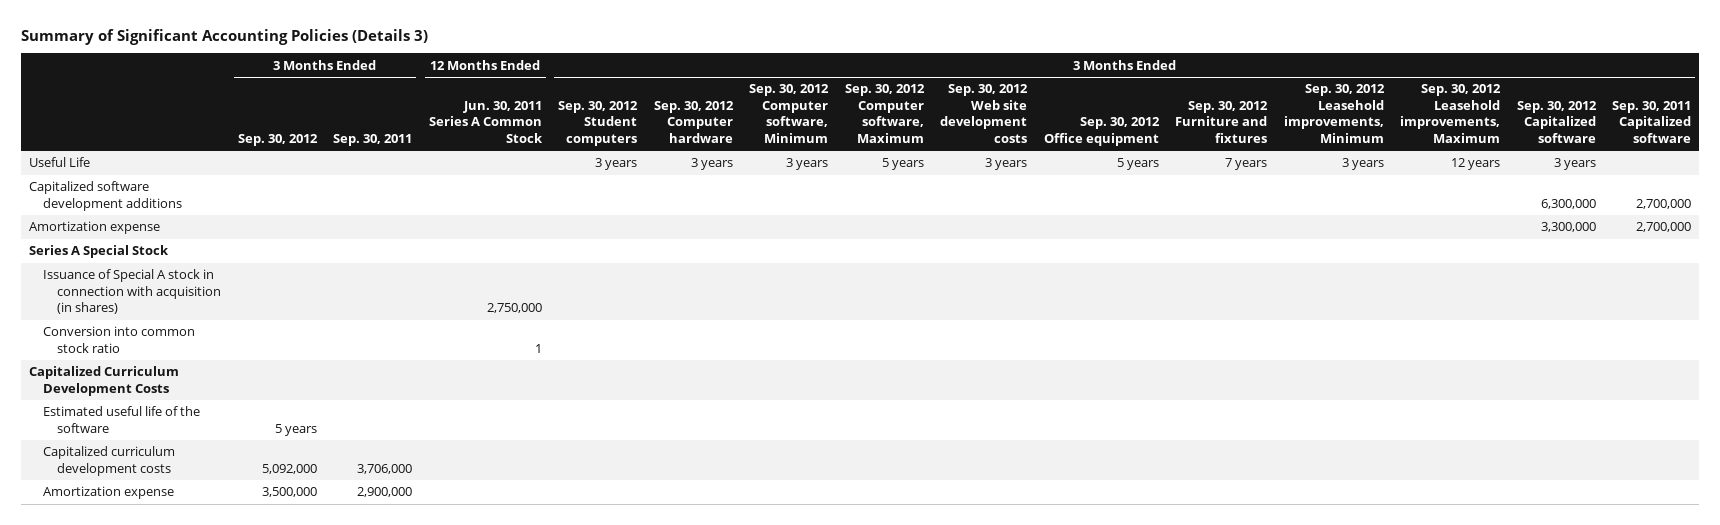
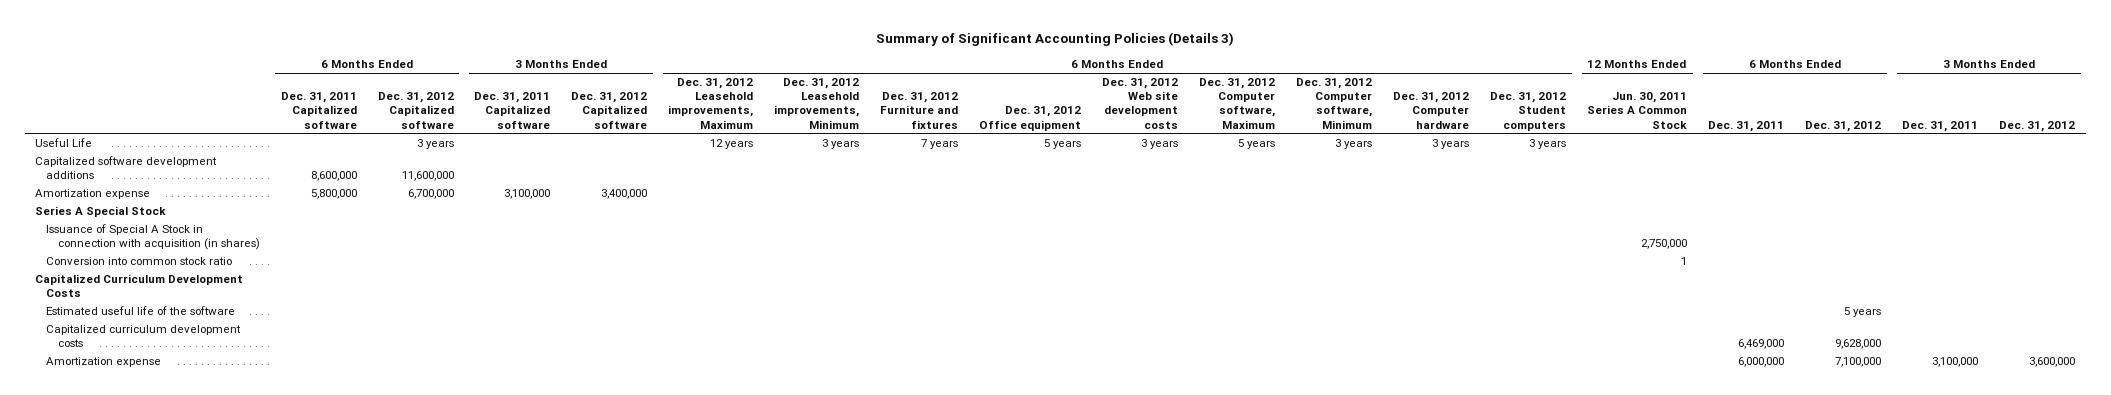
- | 3 Months Ended Sep. 30, 2012 | 3 Months Ended Sep. 30, 2011 | 12 Months Ended Jun. 30, 2011 Series A Common Stock | 3 Months Ended Sep. 30, 2012 Student computers | 3 Months Ended Sep. 30, 2012 Computer hardware | 3 Months Ended Sep. 30, 2012 Computer software, Minimum | 3 Months Ended Sep. 30, 2012 Computer software, Maximum | 3 Months Ended Sep. 30, 2012 Web site development costs | 3 Months Ended Sep. 30, 2012 Office equipment | 3 Months Ended Sep. 30, 2012 Furniture and fixtures | 3 Months Ended Sep. 30, 2012 Leasehold improvements, Minimum | 3 Months Ended Sep. 30, 2012 Leasehold improvements, Maximum | 3 Months Ended Sep. 30, 2012 Capitalized software | 3 Months Ended Sep. 30, 2011 Capitalized software
+ | 6 Months Ended Dec. 31, 2011 Capitalized software | 6 Months Ended Dec. 31, 2012 Capitalized software | 3 Months Ended Dec. 31, 2011 Capitalized software | 3 Months Ended Dec. 31, 2012 Capitalized software | 6 Months Ended Dec. 31, 2012 Leasehold improvements, Maximum | 6 Months Ended Dec. 31, 2012 Leasehold improvements, Minimum | 6 Months Ended Dec. 31, 2012 Furniture and fixtures | 6 Months Ended Dec. 31, 2012 Office equipment | 6 Months Ended Dec. 31, 2012 Web site development costs | 6 Months Ended Dec. 31, 2012 Computer software, Maximum | 6 Months Ended Dec. 31, 2012 Computer software, Minimum | 6 Months Ended Dec. 31, 2012 Computer hardware | 6 Months Ended Dec. 31, 2012 Student computers | 12 Months Ended Jun. 30, 2011 Series A Common Stock | 6 Months Ended Dec. 31, 2011 | 6 Months Ended Dec. 31, 2012 | 3 Months Ended Dec. 31, 2011 | 3 Months Ended Dec. 31, 2012
- Issuance of Special A stock in connection with acquisition (in shares) | | | 2,750,000 | | | | | | | | | | |
+ Issuance of Special A Stock in connection with acquisition (in shares) | | | | | | | | | | | | | | 2,750,000 | | | |

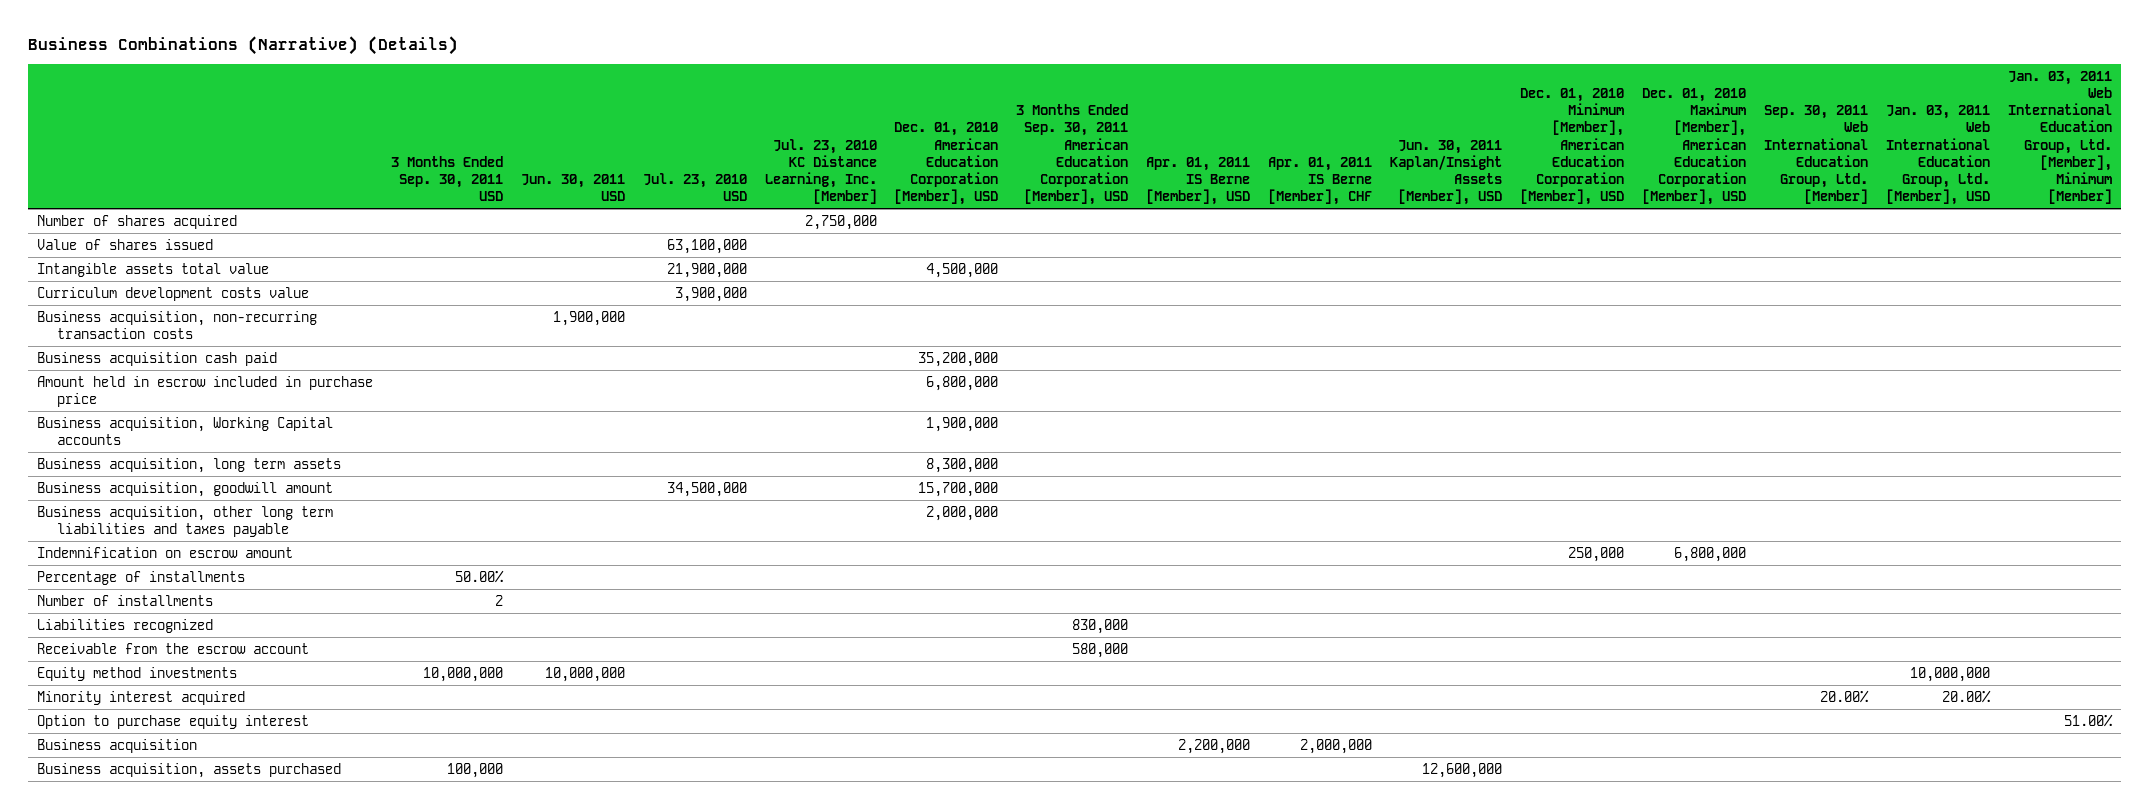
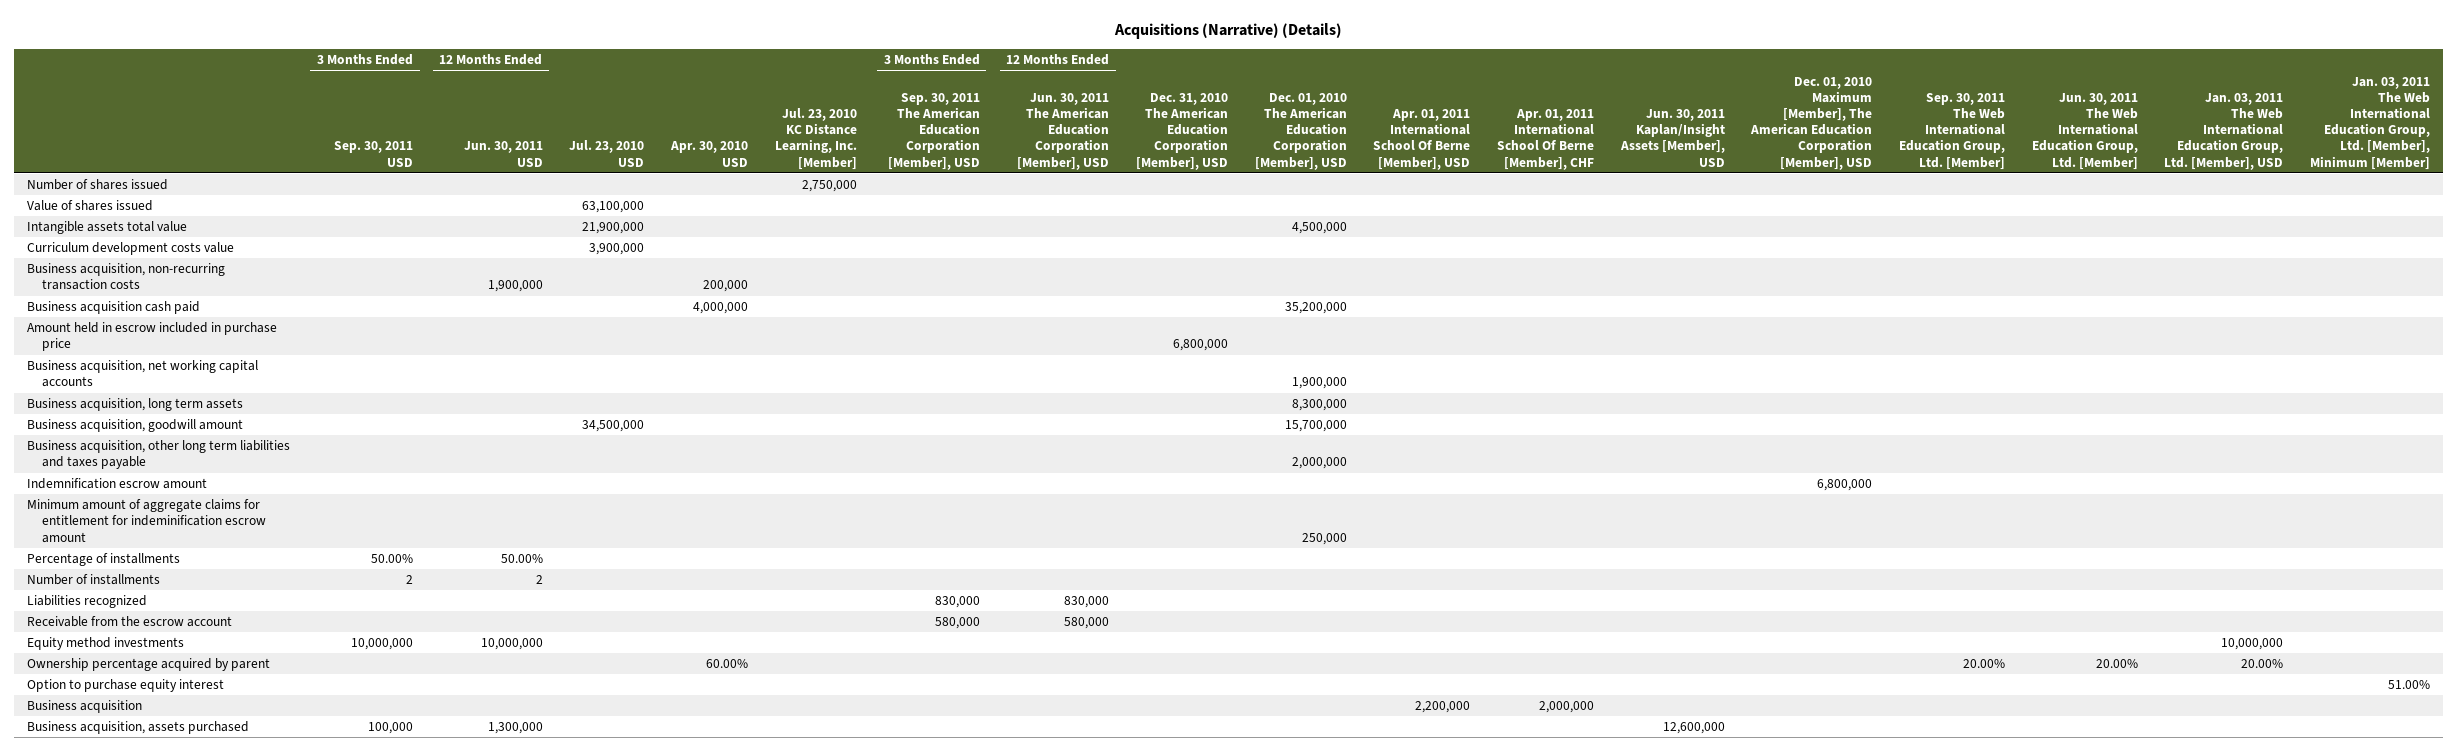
- Business Combinations (Narrative) (Details)
+ Acquisitions (Narrative) (Details)
- | 3 Months Ended Sep. 30, 2011 USD | Jun. 30, 2011 USD | Jul. 23, 2010 USD | Jul. 23, 2010 KC Distance Learning, Inc. [Member] | Dec. 01, 2010 American Education Corporation [Member], USD | 3 Months Ended Sep. 30, 2011 American Education Corporation [Member], USD | Apr. 01, 2011 IS Berne [Member], USD | Apr. 01, 2011 IS Berne [Member], CHF | Jun. 30, 2011 Kaplan/Insight Assets [Member], USD | Dec. 01, 2010 Minimum [Member], American Education Corporation [Member], USD | Dec. 01, 2010 Maximum [Member], American Education Corporation [Member], USD | Sep. 30, 2011 Web International Education Group, Ltd. [Member] | Jan. 03, 2011 Web International Education Group, Ltd. [Member], USD | Jan. 03, 2011 Web International Education Group, Ltd. [Member], Minimum [Member]
+ | 3 Months Ended Sep. 30, 2011 USD | 12 Months Ended Jun. 30, 2011 USD | Jul. 23, 2010 USD | Apr. 30, 2010 USD | Jul. 23, 2010 KC Distance Learning, Inc. [Member] | 3 Months Ended Sep. 30, 2011 The American Education Corporation [Member], USD | 12 Months Ended Jun. 30, 2011 The American Education Corporation [Member], USD | Dec. 31, 2010 The American Education Corporation [Member], USD | Dec. 01, 2010 The American Education Corporation [Member], USD | Apr. 01, 2011 International School Of Berne [Member], USD | Apr. 01, 2011 International School Of Berne [Member], CHF | Jun. 30, 2011 Kaplan/Insight Assets [Member], USD | Dec. 01, 2010 Maximum [Member], The American Education Corporation [Member], USD | Sep. 30, 2011 The Web International Education Group, Ltd. [Member] | Jun. 30, 2011 The Web International Education Group, Ltd. [Member] | Jan. 03, 2011 The Web International Education Group, Ltd. [Member], USD | Jan. 03, 2011 The Web International Education Group, Ltd. [Member], Minimum [Member]
- Number of shares acquired | | | | 2,750,000 | | | | | | | | | |
+ Number of shares issued | | | | | 2,750,000 | | | | | | | | | | | |
- Business acquisition, Working Capital accounts | | | | | 1,900,000 | | | | | | | | |
+ Business acquisition, net working capital accounts | | | | | | | | | 1,900,000 | | | | | | | |
- Indemnification on escrow amount | | | | | | | | | | 250,000 | 6,800,000 | | |
+ Indemnification escrow amount | | | | | | | | | | | | | 6,800,000 | | | |
+ Minimum amount of aggregate claims for entitlement for indeminification escrow amount | | | | | | | | | 250,000 | | | | | | | |
- Minority interest acquired | | | | | | | | | | | | 20.00% | 20.00% |
+ Ownership percentage acquired by parent | | | | 60.00% | | | | | | | | | | 20.00% | 20.00% | 20.00% |

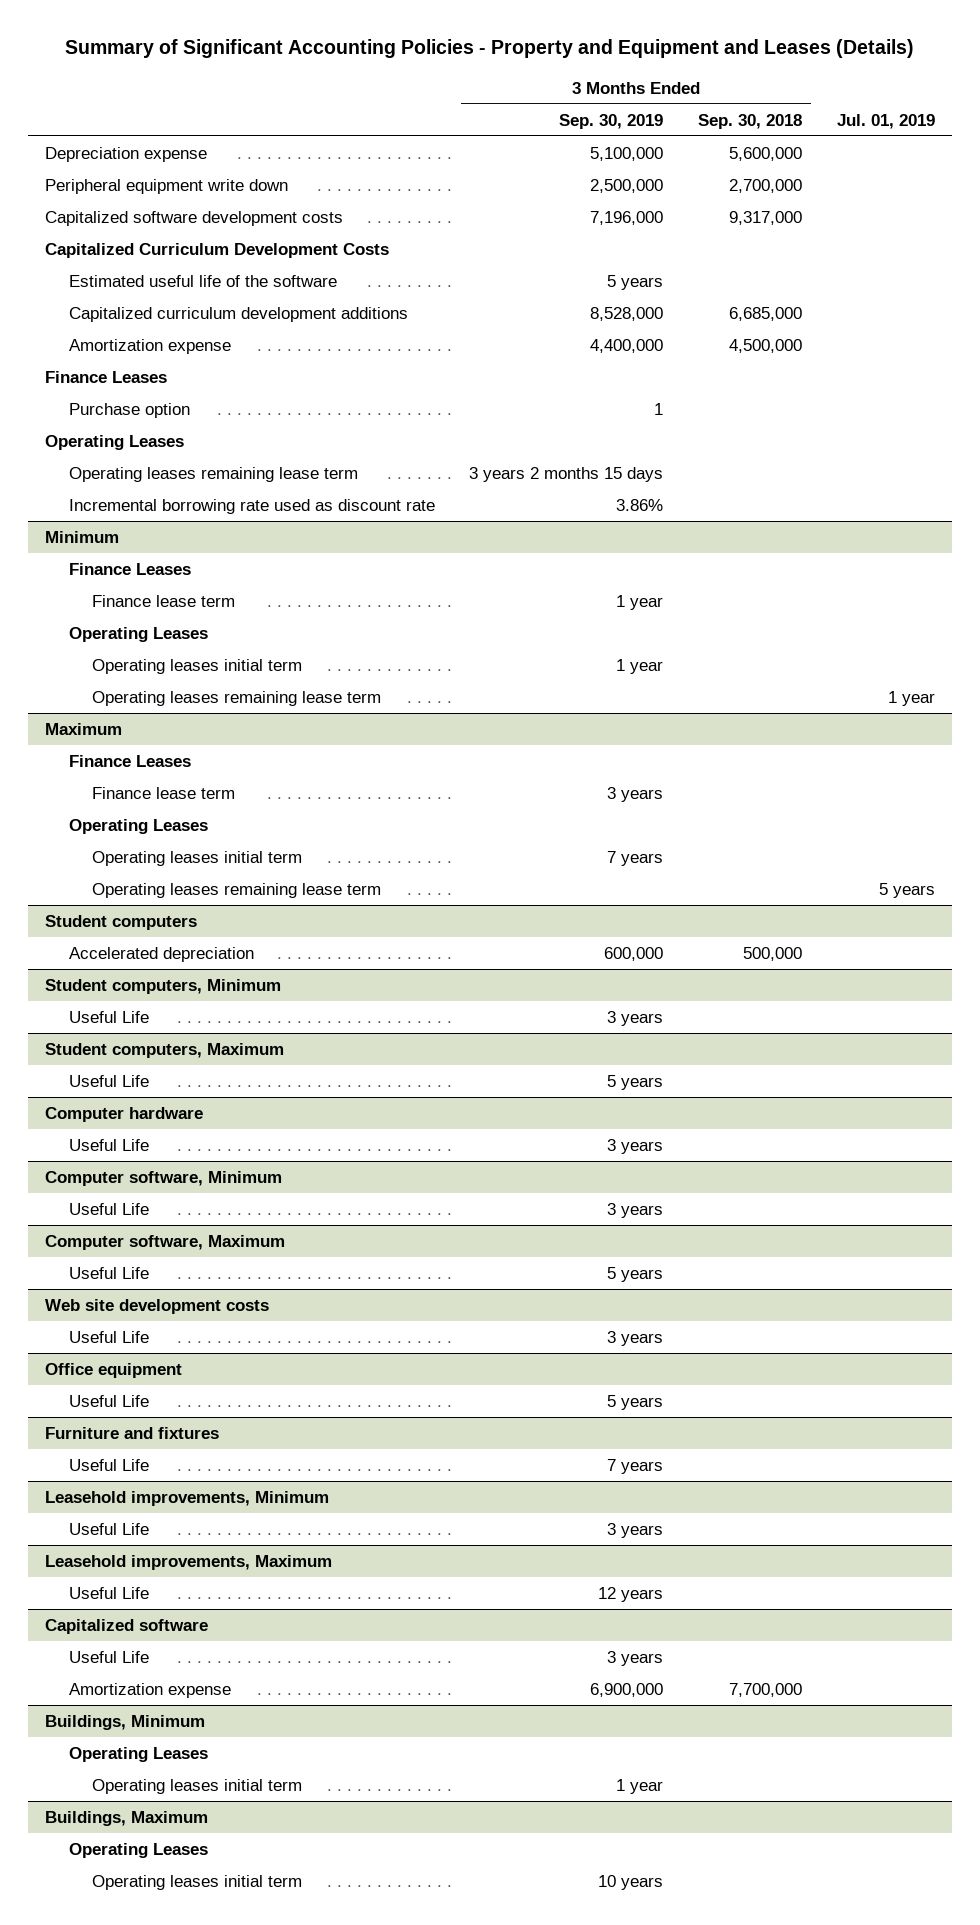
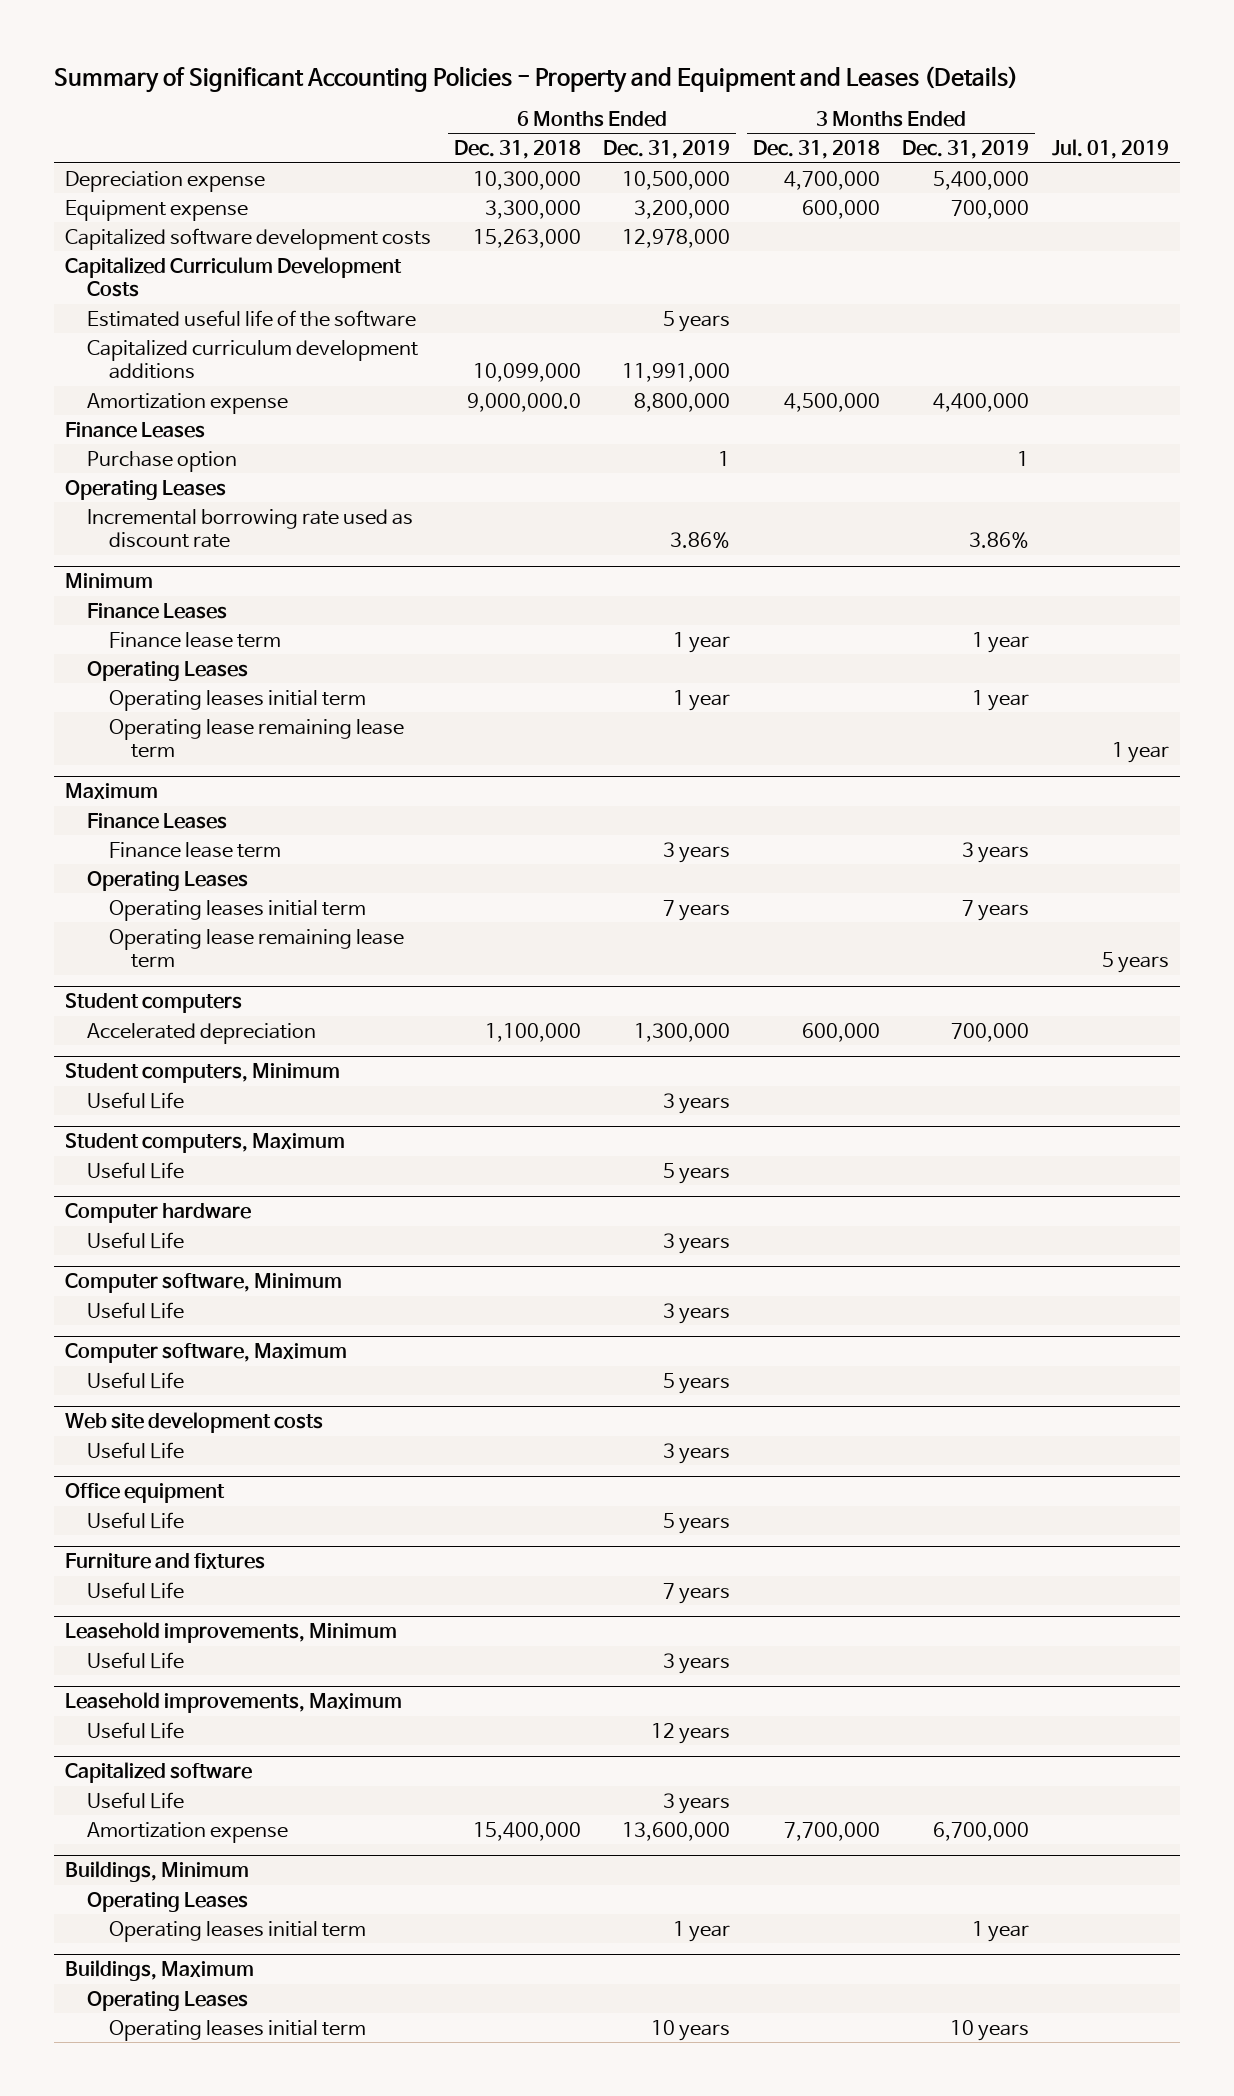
- | 3 Months Ended Sep. 30, 2019 | 3 Months Ended Sep. 30, 2018 | Jul. 01, 2019
+ | 6 Months Ended Dec. 31, 2018 | 6 Months Ended Dec. 31, 2019 | 3 Months Ended Dec. 31, 2018 | 3 Months Ended Dec. 31, 2019 | Jul. 01, 2019
- Peripheral equipment write down | 2,500,000 | 2,700,000 |
+ Equipment expense | 3,300,000 | 3,200,000 | 600,000 | 700,000 |
- Operating leases remaining lease term | 3 years 2 months 15 days | |
@ Minimum
- Operating leases remaining lease term | | | 1 year
+ Operating lease remaining lease term | | | | | 1 year
@ Maximum
- Operating leases remaining lease term | | | 5 years
+ Operating lease remaining lease term | | | | | 5 years

